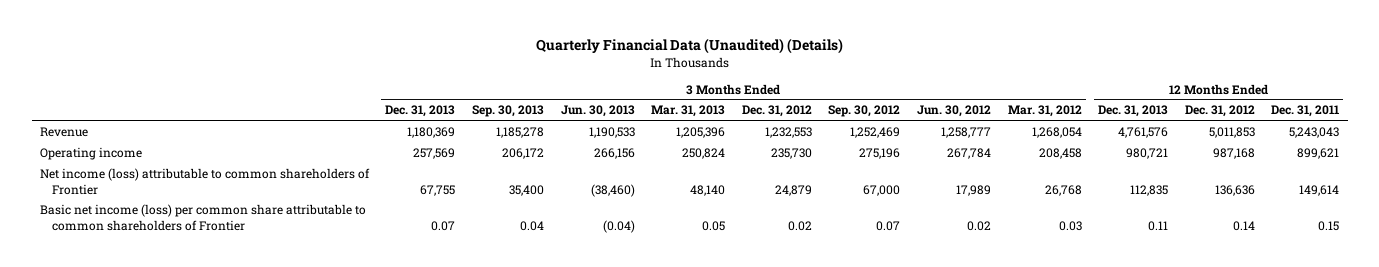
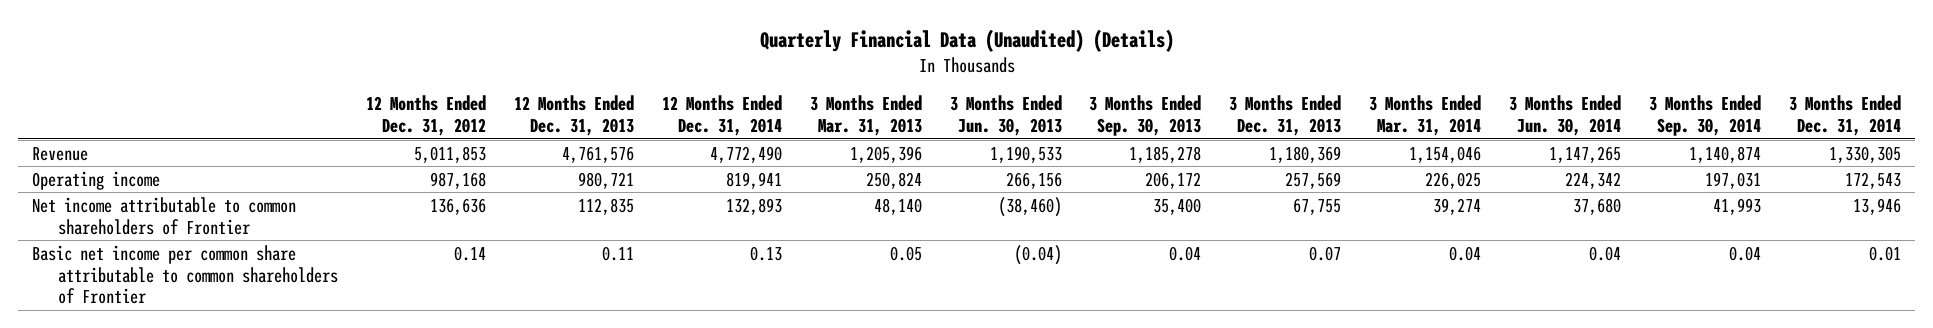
- | 3 Months Ended Dec. 31, 2013 | 3 Months Ended Sep. 30, 2013 | 3 Months Ended Jun. 30, 2013 | 3 Months Ended Mar. 31, 2013 | 3 Months Ended Dec. 31, 2012 | 3 Months Ended Sep. 30, 2012 | 3 Months Ended Jun. 30, 2012 | 3 Months Ended Mar. 31, 2012 | 12 Months Ended Dec. 31, 2013 | 12 Months Ended Dec. 31, 2012 | 12 Months Ended Dec. 31, 2011
+ | 12 Months Ended Dec. 31, 2012 | 12 Months Ended Dec. 31, 2013 | 12 Months Ended Dec. 31, 2014 | 3 Months Ended Mar. 31, 2013 | 3 Months Ended Jun. 30, 2013 | 3 Months Ended Sep. 30, 2013 | 3 Months Ended Dec. 31, 2013 | 3 Months Ended Mar. 31, 2014 | 3 Months Ended Jun. 30, 2014 | 3 Months Ended Sep. 30, 2014 | 3 Months Ended Dec. 31, 2014
- Net income (loss) attributable to common shareholders of Frontier | 67,755 | 35,400 | (38,460) | 48,140 | 24,879 | 67,000 | 17,989 | 26,768 | 112,835 | 136,636 | 149,614
- Basic net income (loss) per common share attributable to common shareholders of Frontier | 0.07 | 0.04 | (0.04) | 0.05 | 0.02 | 0.07 | 0.02 | 0.03 | 0.11 | 0.14 | 0.15
+ Net income attributable to common shareholders of Frontier | 136,636 | 112,835 | 132,893 | 48,140 | (38,460) | 35,400 | 67,755 | 39,274 | 37,680 | 41,993 | 13,946
+ Basic net income per common share attributable to common shareholders of Frontier | 0.14 | 0.11 | 0.13 | 0.05 | (0.04) | 0.04 | 0.07 | 0.04 | 0.04 | 0.04 | 0.01

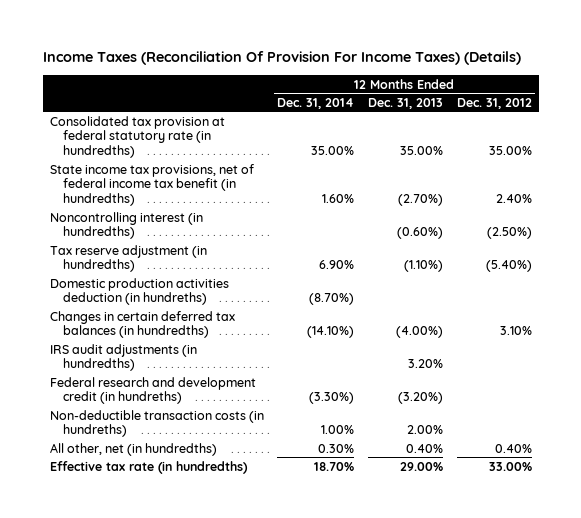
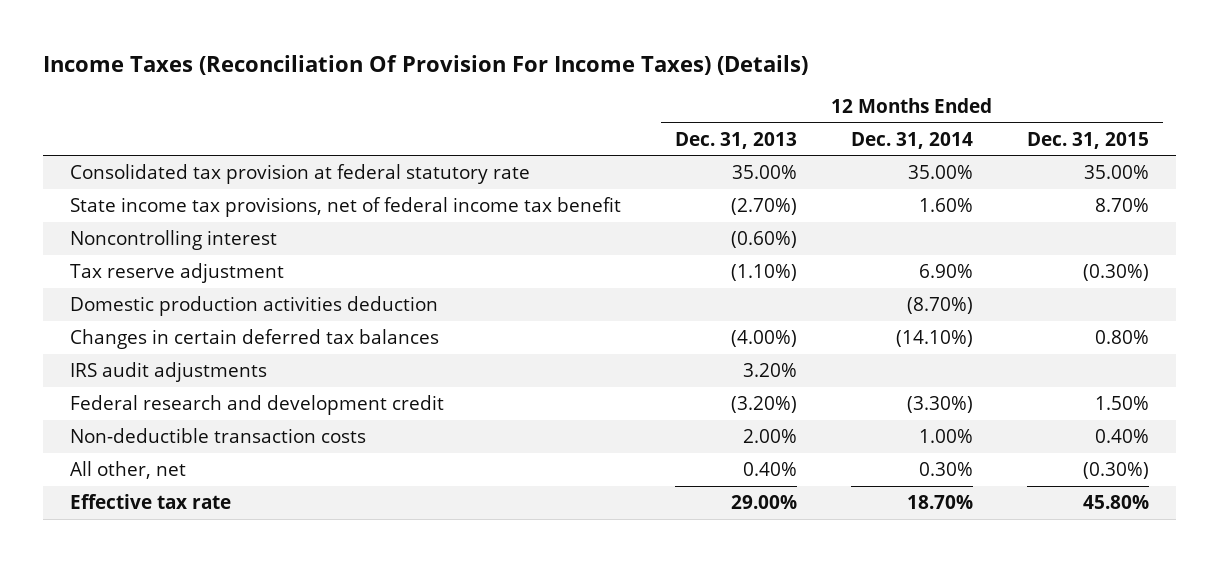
- | 12 Months Ended Dec. 31, 2014 | 12 Months Ended Dec. 31, 2013 | 12 Months Ended Dec. 31, 2012
+ | 12 Months Ended Dec. 31, 2013 | 12 Months Ended Dec. 31, 2014 | 12 Months Ended Dec. 31, 2015
- Consolidated tax provision at federal statutory rate (in hundredths) | 35.00% | 35.00% | 35.00%
- State income tax provisions, net of federal income tax benefit (in hundredths) | 1.60% | (2.70%) | 2.40%
- Noncontrolling interest (in hundredths) | | (0.60%) | (2.50%)
- Tax reserve adjustment (in hundredths) | 6.90% | (1.10%) | (5.40%)
- Domestic production activities deduction (in hundreths) | (8.70%) | |
- Changes in certain deferred tax balances (in hundredths) | (14.10%) | (4.00%) | 3.10%
- IRS audit adjustments (in hundredths) | | 3.20% |
- Federal research and development credit (in hundreths) | (3.30%) | (3.20%) |
- Non-deductible transaction costs (in hundreths) | 1.00% | 2.00% |
- All other, net (in hundredths) | 0.30% | 0.40% | 0.40%
- Effective tax rate (in hundredths) | 18.70% | 29.00% | 33.00%
+ Consolidated tax provision at federal statutory rate | 35.00% | 35.00% | 35.00%
+ State income tax provisions, net of federal income tax benefit | (2.70%) | 1.60% | 8.70%
+ Noncontrolling interest | (0.60%) | |
+ Tax reserve adjustment | (1.10%) | 6.90% | (0.30%)
+ Domestic production activities deduction | | (8.70%) |
+ Changes in certain deferred tax balances | (4.00%) | (14.10%) | 0.80%
+ IRS audit adjustments | 3.20% | |
+ Federal research and development credit | (3.20%) | (3.30%) | 1.50%
+ Non-deductible transaction costs | 2.00% | 1.00% | 0.40%
+ All other, net | 0.40% | 0.30% | (0.30%)
+ Effective tax rate | 29.00% | 18.70% | 45.80%

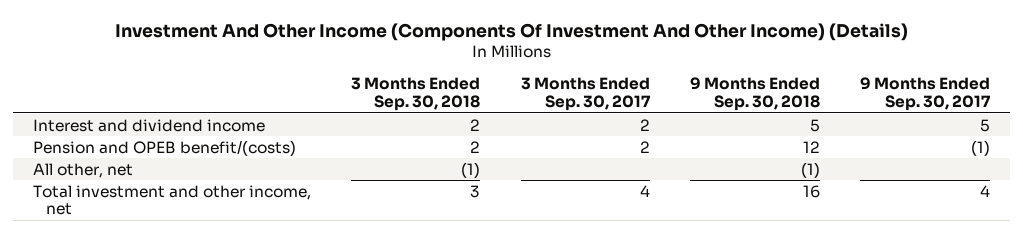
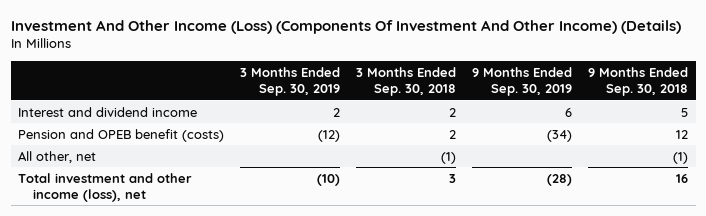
- Investment And Other Income (Components Of Investment And Other Income) (Details)
+ Investment And Other Income (Loss) (Components Of Investment And Other Income) (Details)
- | 3 Months Ended Sep. 30, 2018 | 3 Months Ended Sep. 30, 2017 | 9 Months Ended Sep. 30, 2018 | 9 Months Ended Sep. 30, 2017
+ | 3 Months Ended Sep. 30, 2019 | 3 Months Ended Sep. 30, 2018 | 9 Months Ended Sep. 30, 2019 | 9 Months Ended Sep. 30, 2018
- Pension and OPEB benefit/(costs) | 2 | 2 | 12 | (1)
+ Pension and OPEB benefit (costs) | (12) | 2 | (34) | 12
- Total investment and other income, net | 3 | 4 | 16 | 4
+ Total investment and other income (loss), net | (10) | 3 | (28) | 16

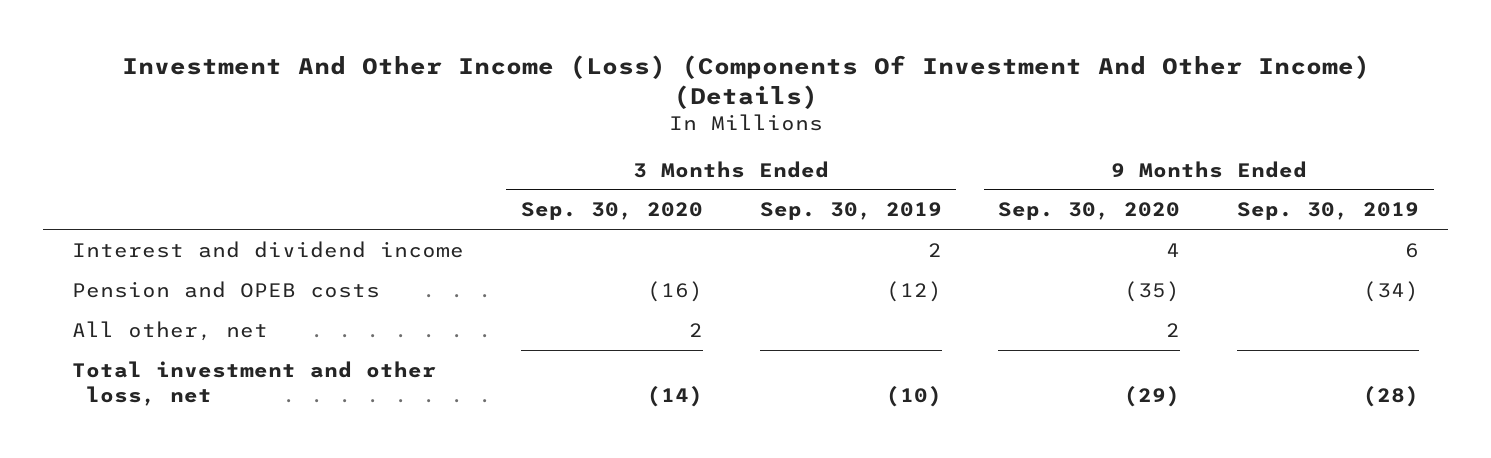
- | 3 Months Ended Sep. 30, 2019 | 3 Months Ended Sep. 30, 2018 | 9 Months Ended Sep. 30, 2019 | 9 Months Ended Sep. 30, 2018
+ | 3 Months Ended Sep. 30, 2020 | 3 Months Ended Sep. 30, 2019 | 9 Months Ended Sep. 30, 2020 | 9 Months Ended Sep. 30, 2019
- Pension and OPEB benefit (costs) | (12) | 2 | (34) | 12
+ Pension and OPEB costs | (16) | (12) | (35) | (34)
- Total investment and other income (loss), net | (10) | 3 | (28) | 16
+ Total investment and other loss, net | (14) | (10) | (29) | (28)

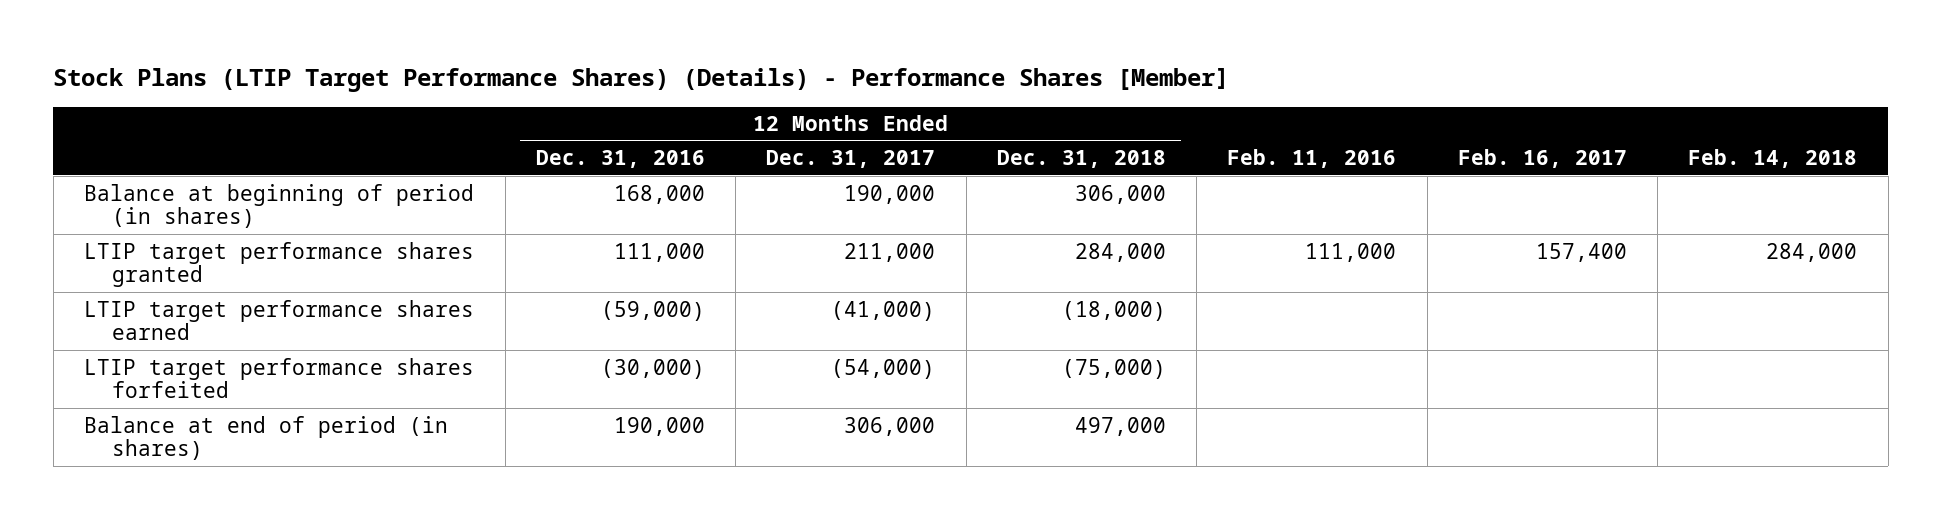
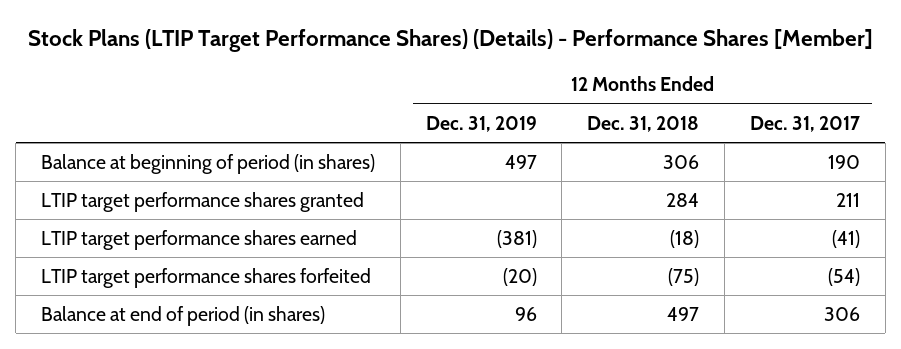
- | 12 Months Ended Dec. 31, 2016 | 12 Months Ended Dec. 31, 2017 | 12 Months Ended Dec. 31, 2018 | Feb. 11, 2016 | Feb. 16, 2017 | Feb. 14, 2018
+ | 12 Months Ended Dec. 31, 2019 | 12 Months Ended Dec. 31, 2018 | 12 Months Ended Dec. 31, 2017
- Balance at beginning of period (in shares) | 168,000 | 190,000 | 306,000 | | |
- LTIP target performance shares granted | 111,000 | 211,000 | 284,000 | 111,000 | 157,400 | 284,000
- LTIP target performance shares earned | (59,000) | (41,000) | (18,000) | | |
- LTIP target performance shares forfeited | (30,000) | (54,000) | (75,000) | | |
- Balance at end of period (in shares) | 190,000 | 306,000 | 497,000 | | |
+ Balance at beginning of period (in shares) | 497 | 306 | 190
+ LTIP target performance shares granted | | 284 | 211
+ LTIP target performance shares earned | (381) | (18) | (41)
+ LTIP target performance shares forfeited | (20) | (75) | (54)
+ Balance at end of period (in shares) | 96 | 497 | 306

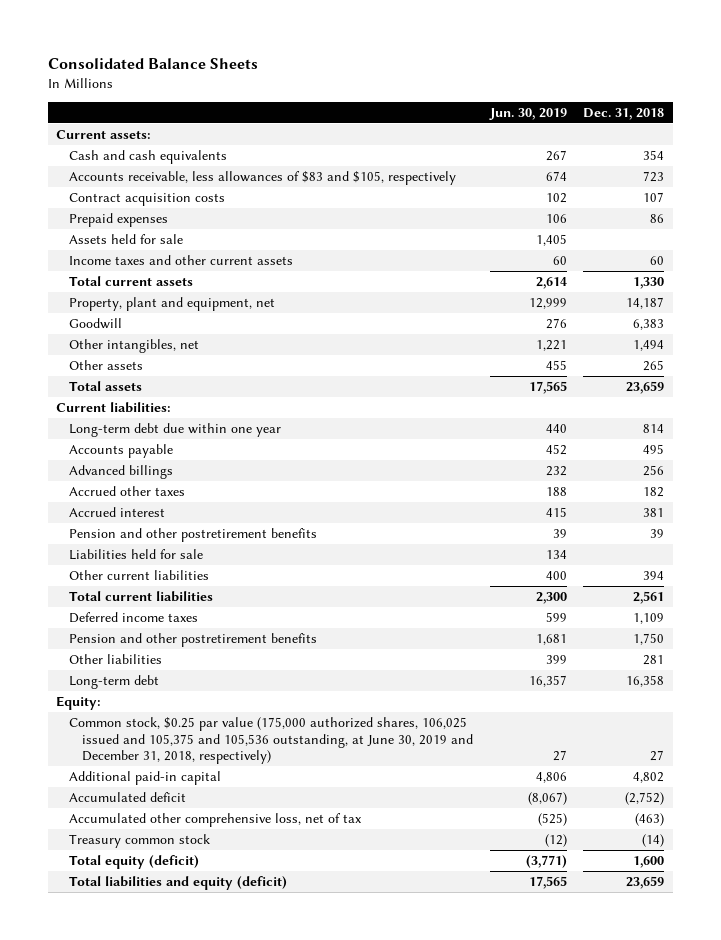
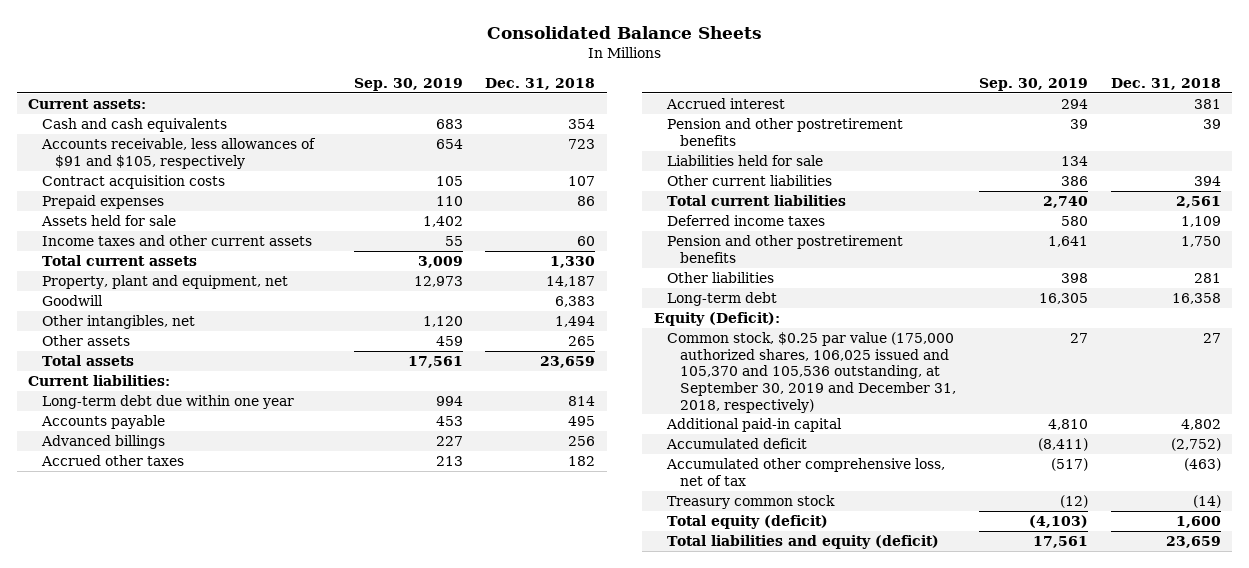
- | Jun. 30, 2019 | Dec. 31, 2018
+ | Sep. 30, 2019 | Dec. 31, 2018
- Accounts receivable, less allowances of $83 and $105, respectively | 674 | 723
+ Accounts receivable, less allowances of $91 and $105, respectively | 654 | 723
- Equity:
- Common stock, $0.25 par value (175,000 authorized shares, 106,025 issued and 105,375 and 105,536 outstanding, at June 30, 2019 and December 31, 2018, respectively) | 27 | 27
+ Equity (Deficit):
+ Common stock, $0.25 par value (175,000 authorized shares, 106,025 issued and 105,370 and 105,536 outstanding, at September 30, 2019 and December 31, 2018, respectively) | 27 | 27

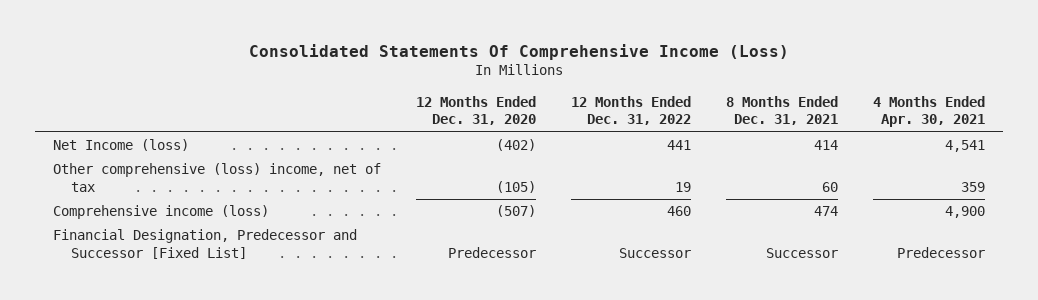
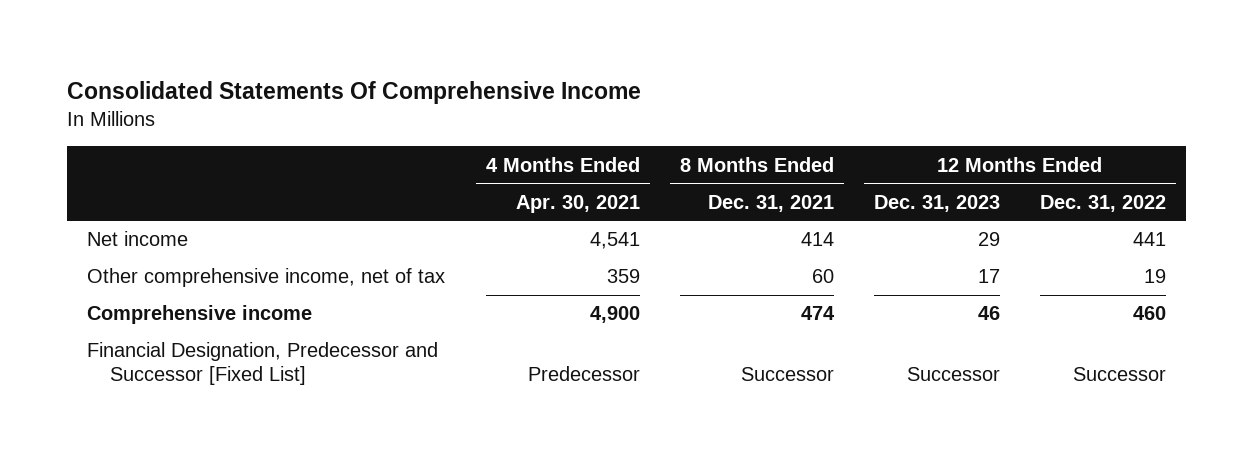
- Consolidated Statements Of Comprehensive Income (Loss)
+ Consolidated Statements Of Comprehensive Income
- | 12 Months Ended Dec. 31, 2020 | 12 Months Ended Dec. 31, 2022 | 8 Months Ended Dec. 31, 2021 | 4 Months Ended Apr. 30, 2021
+ | 4 Months Ended Apr. 30, 2021 | 8 Months Ended Dec. 31, 2021 | 12 Months Ended Dec. 31, 2023 | 12 Months Ended Dec. 31, 2022
- Net Income (loss) | (402) | 441 | 414 | 4,541
- Other comprehensive (loss) income, net of tax | (105) | 19 | 60 | 359
- Comprehensive income (loss) | (507) | 460 | 474 | 4,900
+ Net income | 4,541 | 414 | 29 | 441
+ Other comprehensive income, net of tax | 359 | 60 | 17 | 19
+ Comprehensive income | 4,900 | 474 | 46 | 460

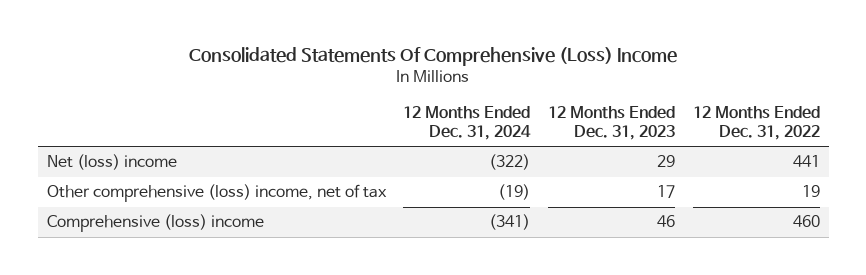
- Consolidated Statements Of Comprehensive Income
+ Consolidated Statements Of Comprehensive (Loss) Income
- | 4 Months Ended Apr. 30, 2021 | 8 Months Ended Dec. 31, 2021 | 12 Months Ended Dec. 31, 2023 | 12 Months Ended Dec. 31, 2022
+ | 12 Months Ended Dec. 31, 2024 | 12 Months Ended Dec. 31, 2023 | 12 Months Ended Dec. 31, 2022
- Net income | 4,541 | 414 | 29 | 441
- Other comprehensive income, net of tax | 359 | 60 | 17 | 19
- Comprehensive income | 4,900 | 474 | 46 | 460
- Financial Designation, Predecessor and Successor [Fixed List] | Predecessor | Successor | Successor | Successor
+ Net (loss) income | (322) | 29 | 441
+ Other comprehensive (loss) income, net of tax | (19) | 17 | 19
+ Comprehensive (loss) income | (341) | 46 | 460

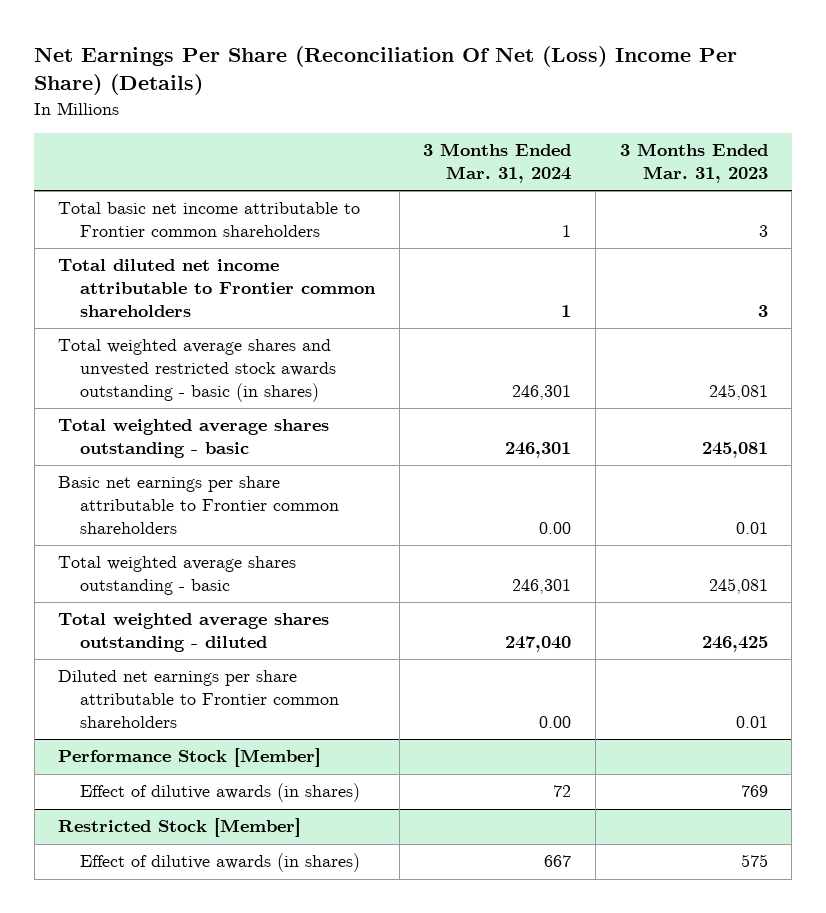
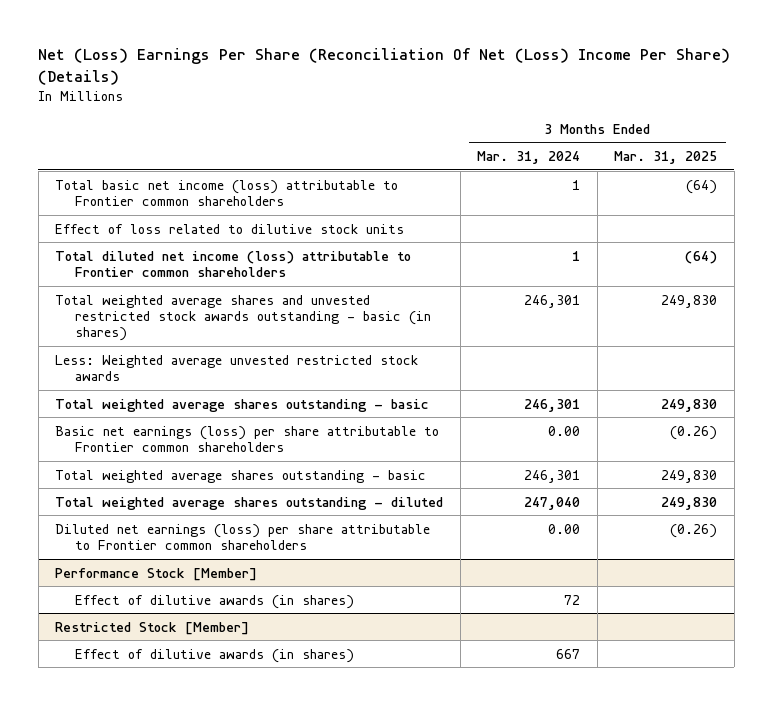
- Net Earnings Per Share (Reconciliation Of Net (Loss) Income Per Share) (Details)
+ Net (Loss) Earnings Per Share (Reconciliation Of Net (Loss) Income Per Share) (Details)
- | 3 Months Ended Mar. 31, 2024 | 3 Months Ended Mar. 31, 2023
+ | 3 Months Ended Mar. 31, 2024 | 3 Months Ended Mar. 31, 2025
- Total basic net income attributable to Frontier common shareholders | 1 | 3
- Total diluted net income attributable to Frontier common shareholders | 1 | 3
+ Total basic net income (loss) attributable to Frontier common shareholders | 1 | (64)
+ Effect of loss related to dilutive stock units
+ Total diluted net income (loss) attributable to Frontier common shareholders | 1 | (64)
+ Less: Weighted average unvested restricted stock awards
- Basic net earnings per share attributable to Frontier common shareholders | 0.00 | 0.01
+ Basic net earnings (loss) per share attributable to Frontier common shareholders | 0.00 | (0.26)
- Diluted net earnings per share attributable to Frontier common shareholders | 0.00 | 0.01
+ Diluted net earnings (loss) per share attributable to Frontier common shareholders | 0.00 | (0.26)

